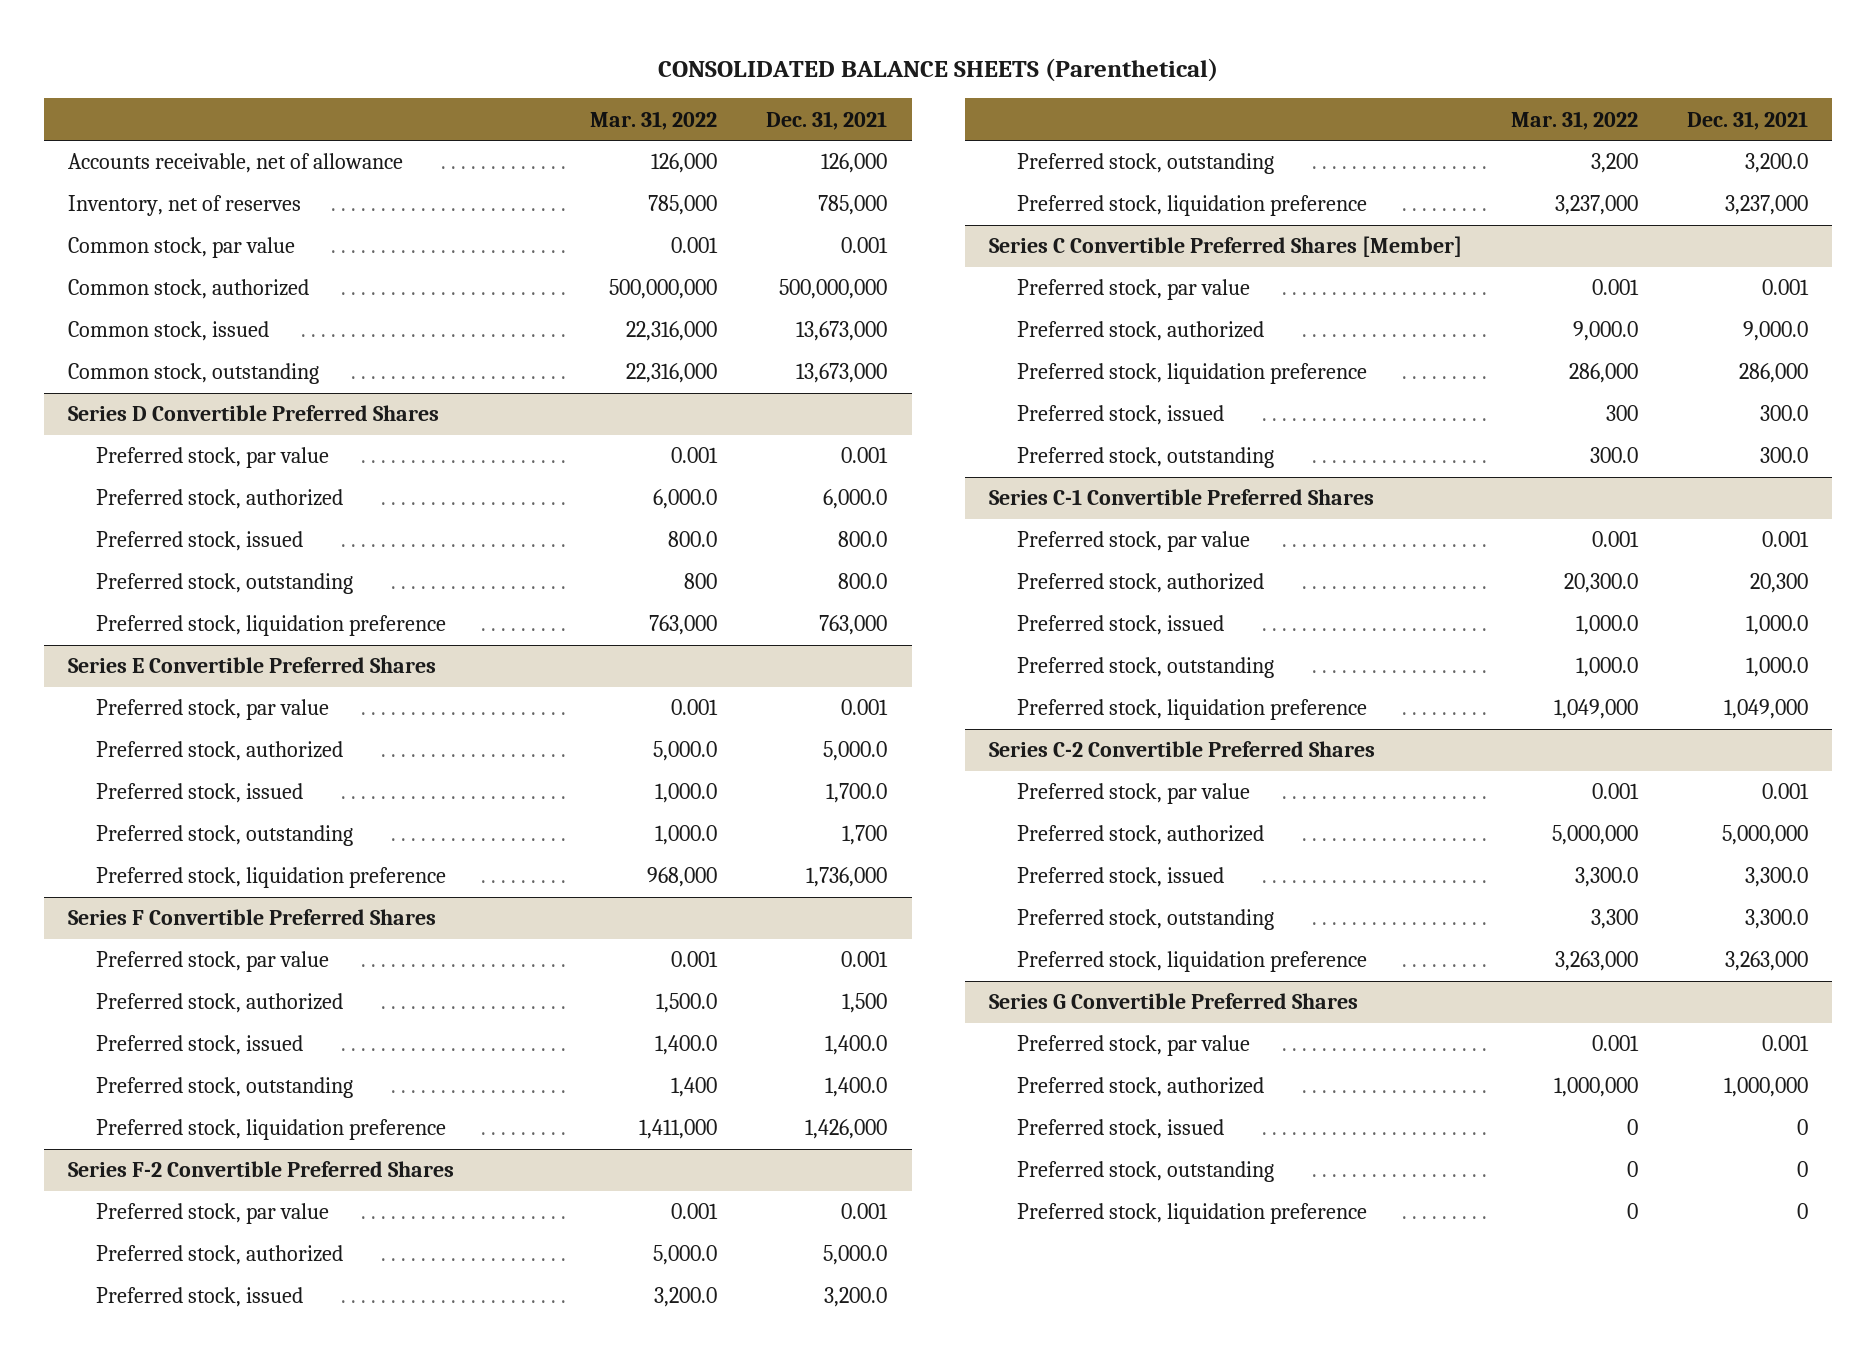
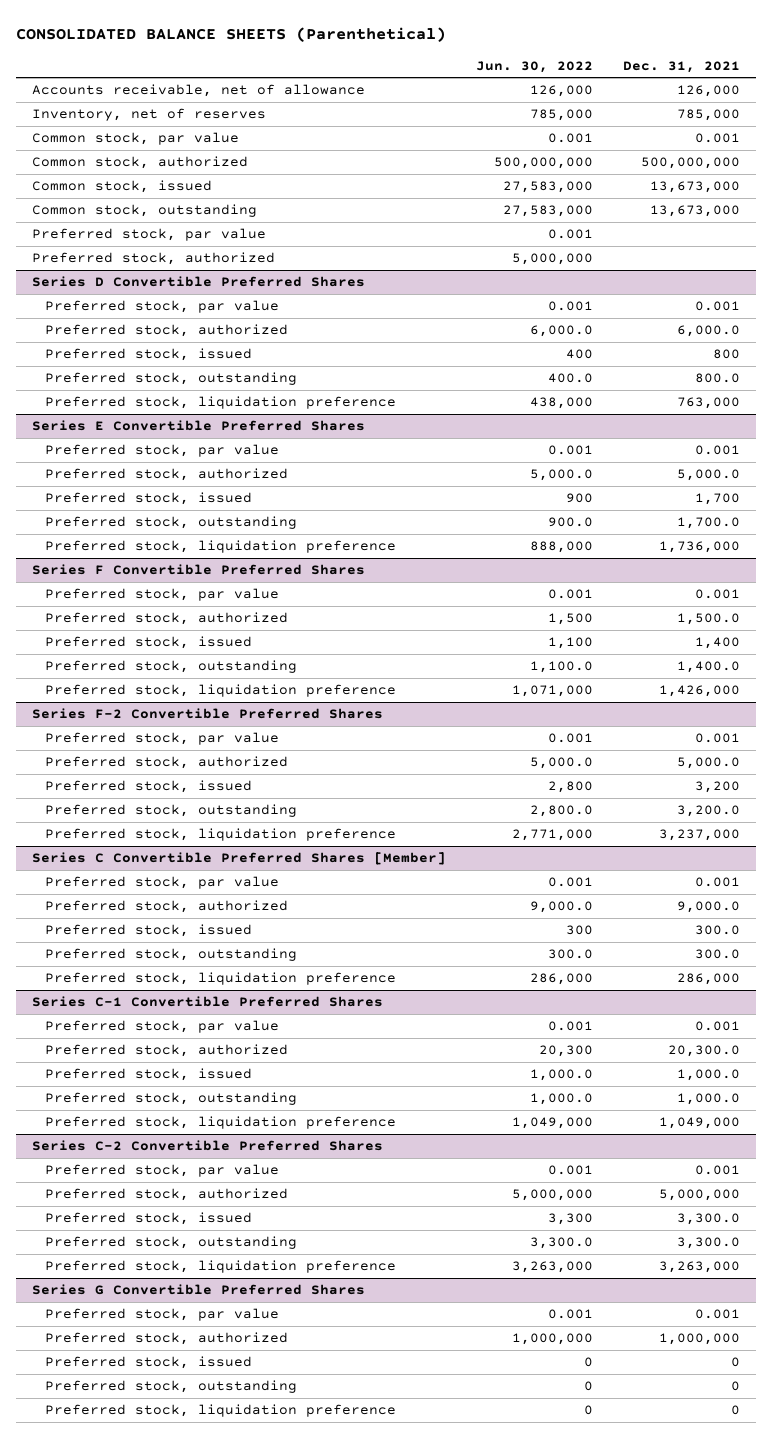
- | Mar. 31, 2022 | Dec. 31, 2021
+ | Jun. 30, 2022 | Dec. 31, 2021
+ Preferred stock, par value | 0.001 |
+ Preferred stock, authorized | 5,000,000 |
@ Series D Convertible Preferred Shares
- Preferred stock, issued | 800.0 | 800.0
+ Preferred stock, issued | 400 | 800
@ Series E Convertible Preferred Shares
- Preferred stock, issued | 1,000.0 | 1,700.0
- Preferred stock, outstanding | 1,000.0 | 1,700
+ Preferred stock, issued | 900 | 1,700
+ Preferred stock, outstanding | 900.0 | 1,700.0
@ Series F Convertible Preferred Shares
- Preferred stock, authorized | 1,500.0 | 1,500
- Preferred stock, issued | 1,400.0 | 1,400.0
+ Preferred stock, authorized | 1,500 | 1,500.0
+ Preferred stock, issued | 1,100 | 1,400
@ Series F-2 Convertible Preferred Shares
- Preferred stock, issued | 3,200.0 | 3,200.0
+ Preferred stock, issued | 2,800 | 3,200
@ Series C Convertible Preferred Shares [Member]
moved down: Preferred stock, liquidation preference | 286,000 | 286,000
@ Series C-1 Convertible Preferred Shares
- Preferred stock, authorized | 20,300.0 | 20,300
+ Preferred stock, authorized | 20,300 | 20,300.0

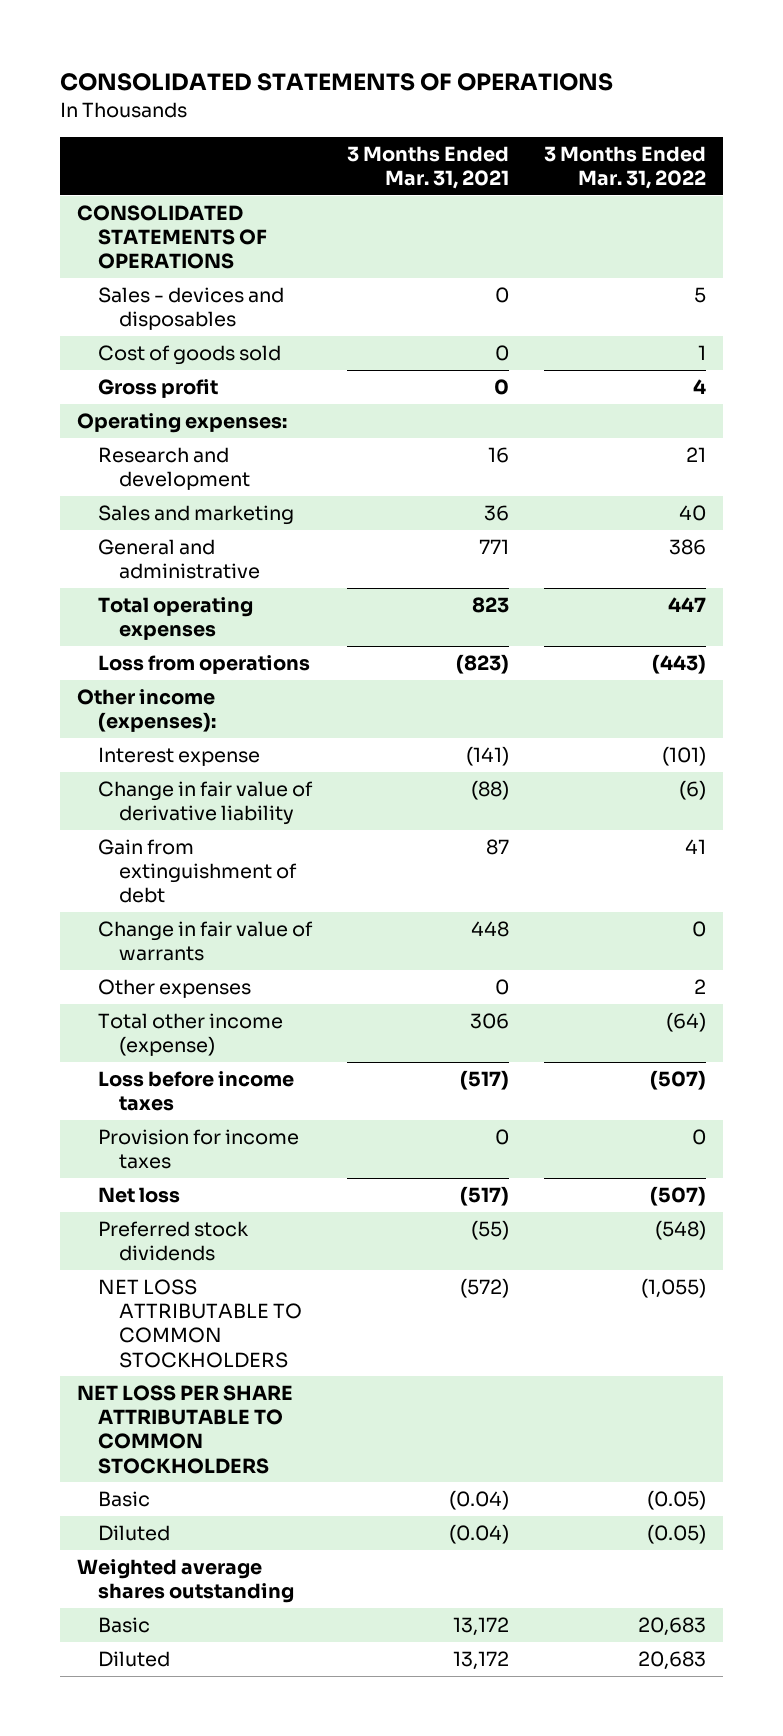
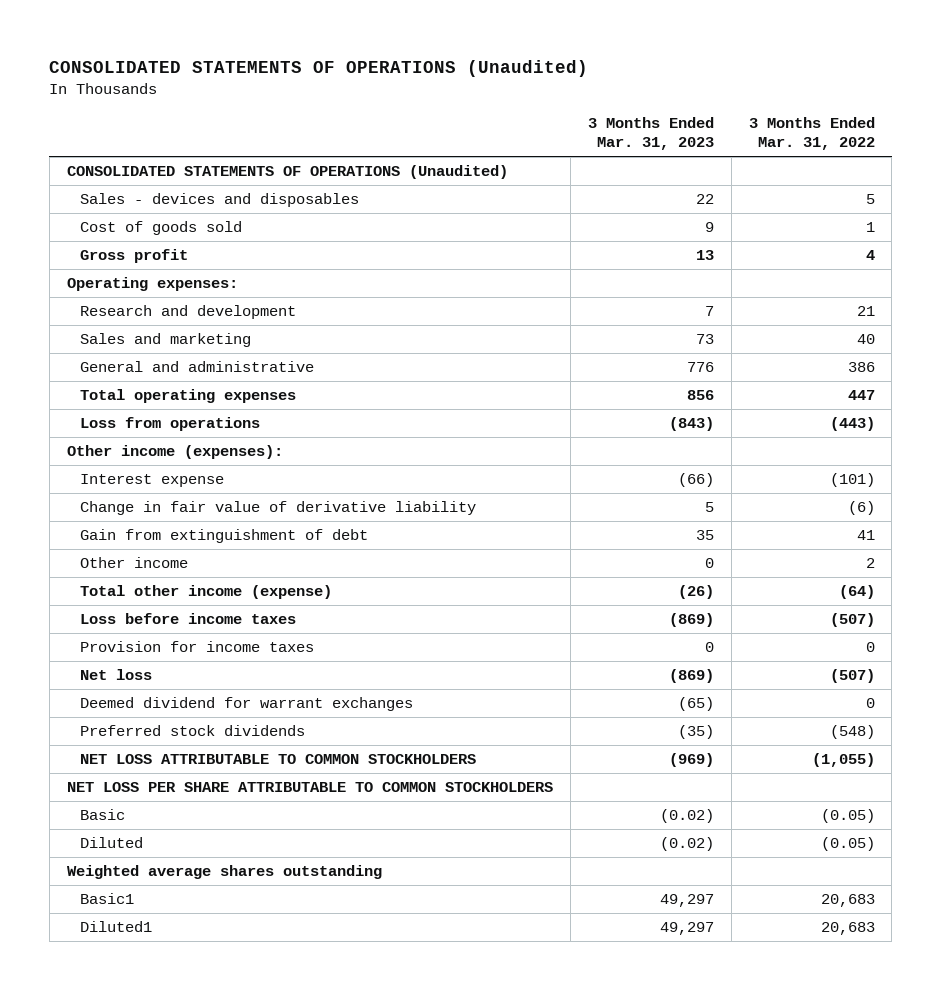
- CONSOLIDATED STATEMENTS OF OPERATIONS
+ CONSOLIDATED STATEMENTS OF OPERATIONS (Unaudited)
- | 3 Months Ended Mar. 31, 2021 | 3 Months Ended Mar. 31, 2022
+ | 3 Months Ended Mar. 31, 2023 | 3 Months Ended Mar. 31, 2022
- CONSOLIDATED STATEMENTS OF OPERATIONS
+ CONSOLIDATED STATEMENTS OF OPERATIONS (Unaudited)
- Change in fair value of warrants | 448 | 0
- Other expenses | 0 | 2
+ Other income | 0 | 2
+ Deemed dividend for warrant exchanges | (65) | 0
- Basic | 13,172 | 20,683
- Diluted | 13,172 | 20,683
+ Basic1 | 49,297 | 20,683
+ Diluted1 | 49,297 | 20,683

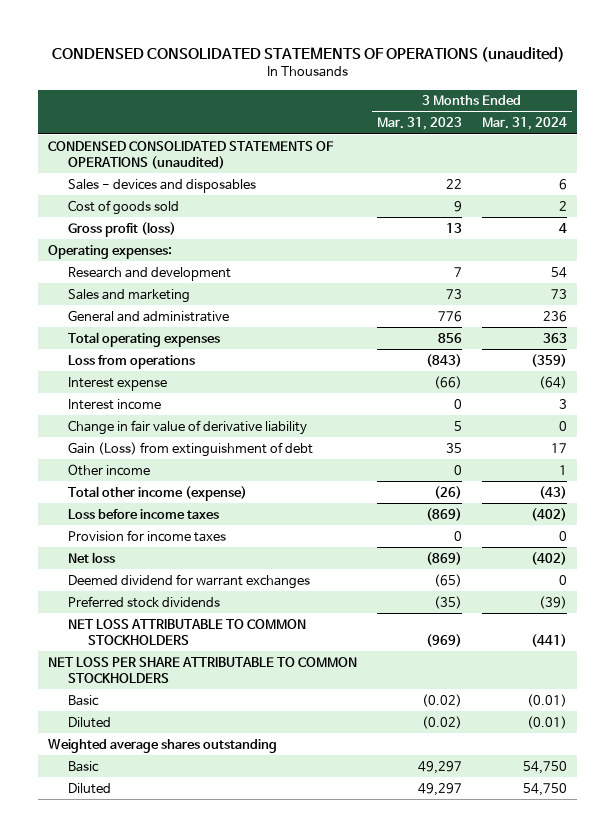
- CONSOLIDATED STATEMENTS OF OPERATIONS (Unaudited)
+ CONDENSED CONSOLIDATED STATEMENTS OF OPERATIONS (unaudited)
- | 3 Months Ended Mar. 31, 2023 | 3 Months Ended Mar. 31, 2022
+ | 3 Months Ended Mar. 31, 2023 | 3 Months Ended Mar. 31, 2024
- CONSOLIDATED STATEMENTS OF OPERATIONS (Unaudited)
+ CONDENSED CONSOLIDATED STATEMENTS OF OPERATIONS (unaudited)
- Gross profit | 13 | 4
+ Gross profit (loss) | 13 | 4
- Other income (expenses):
+ Interest income | 0 | 3
- Gain from extinguishment of debt | 35 | 41
+ Gain (Loss) from extinguishment of debt | 35 | 17
- Basic1 | 49,297 | 20,683
- Diluted1 | 49,297 | 20,683
+ Basic | 49,297 | 54,750
+ Diluted | 49,297 | 54,750

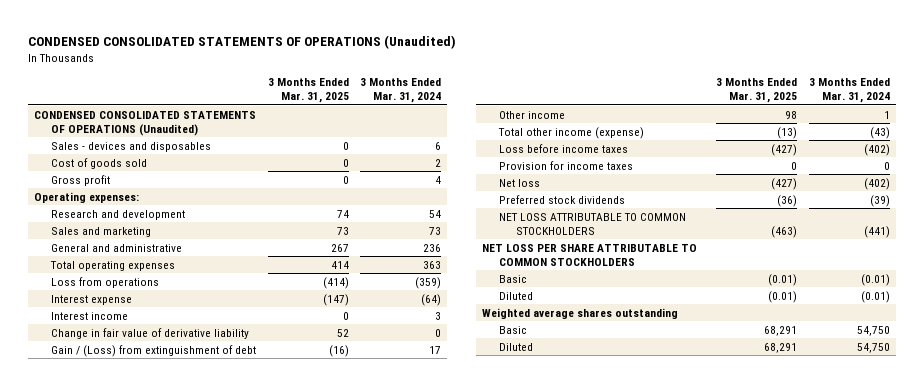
- CONDENSED CONSOLIDATED STATEMENTS OF OPERATIONS (unaudited)
+ CONDENSED CONSOLIDATED STATEMENTS OF OPERATIONS (Unaudited)
- | 3 Months Ended Mar. 31, 2023 | 3 Months Ended Mar. 31, 2024
+ | 3 Months Ended Mar. 31, 2025 | 3 Months Ended Mar. 31, 2024
- CONDENSED CONSOLIDATED STATEMENTS OF OPERATIONS (unaudited)
+ CONDENSED CONSOLIDATED STATEMENTS OF OPERATIONS (Unaudited)
- Gross profit (loss) | 13 | 4
+ Gross profit | 0 | 4
- Gain (Loss) from extinguishment of debt | 35 | 17
+ Gain / (Loss) from extinguishment of debt | (16) | 17
- Deemed dividend for warrant exchanges | (65) | 0

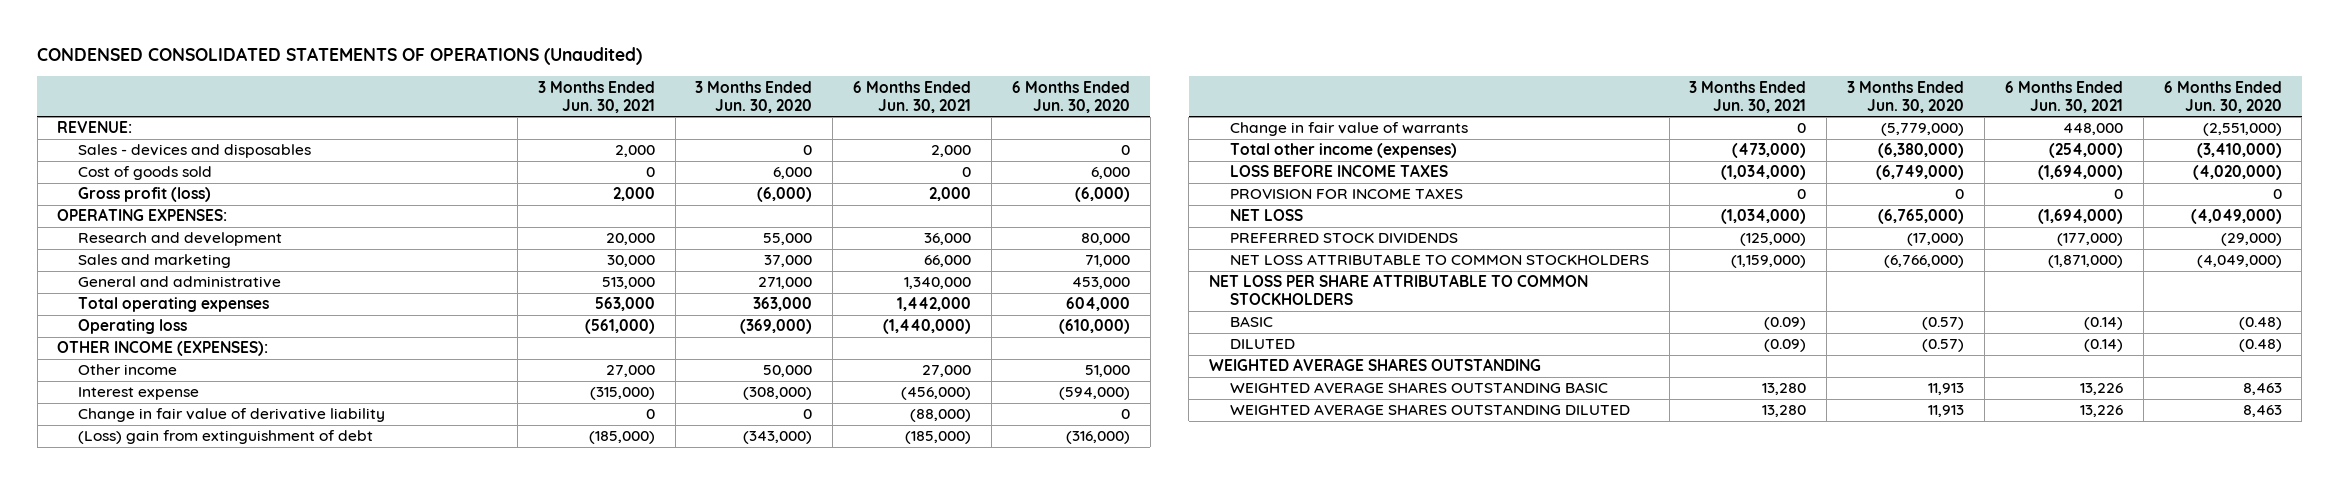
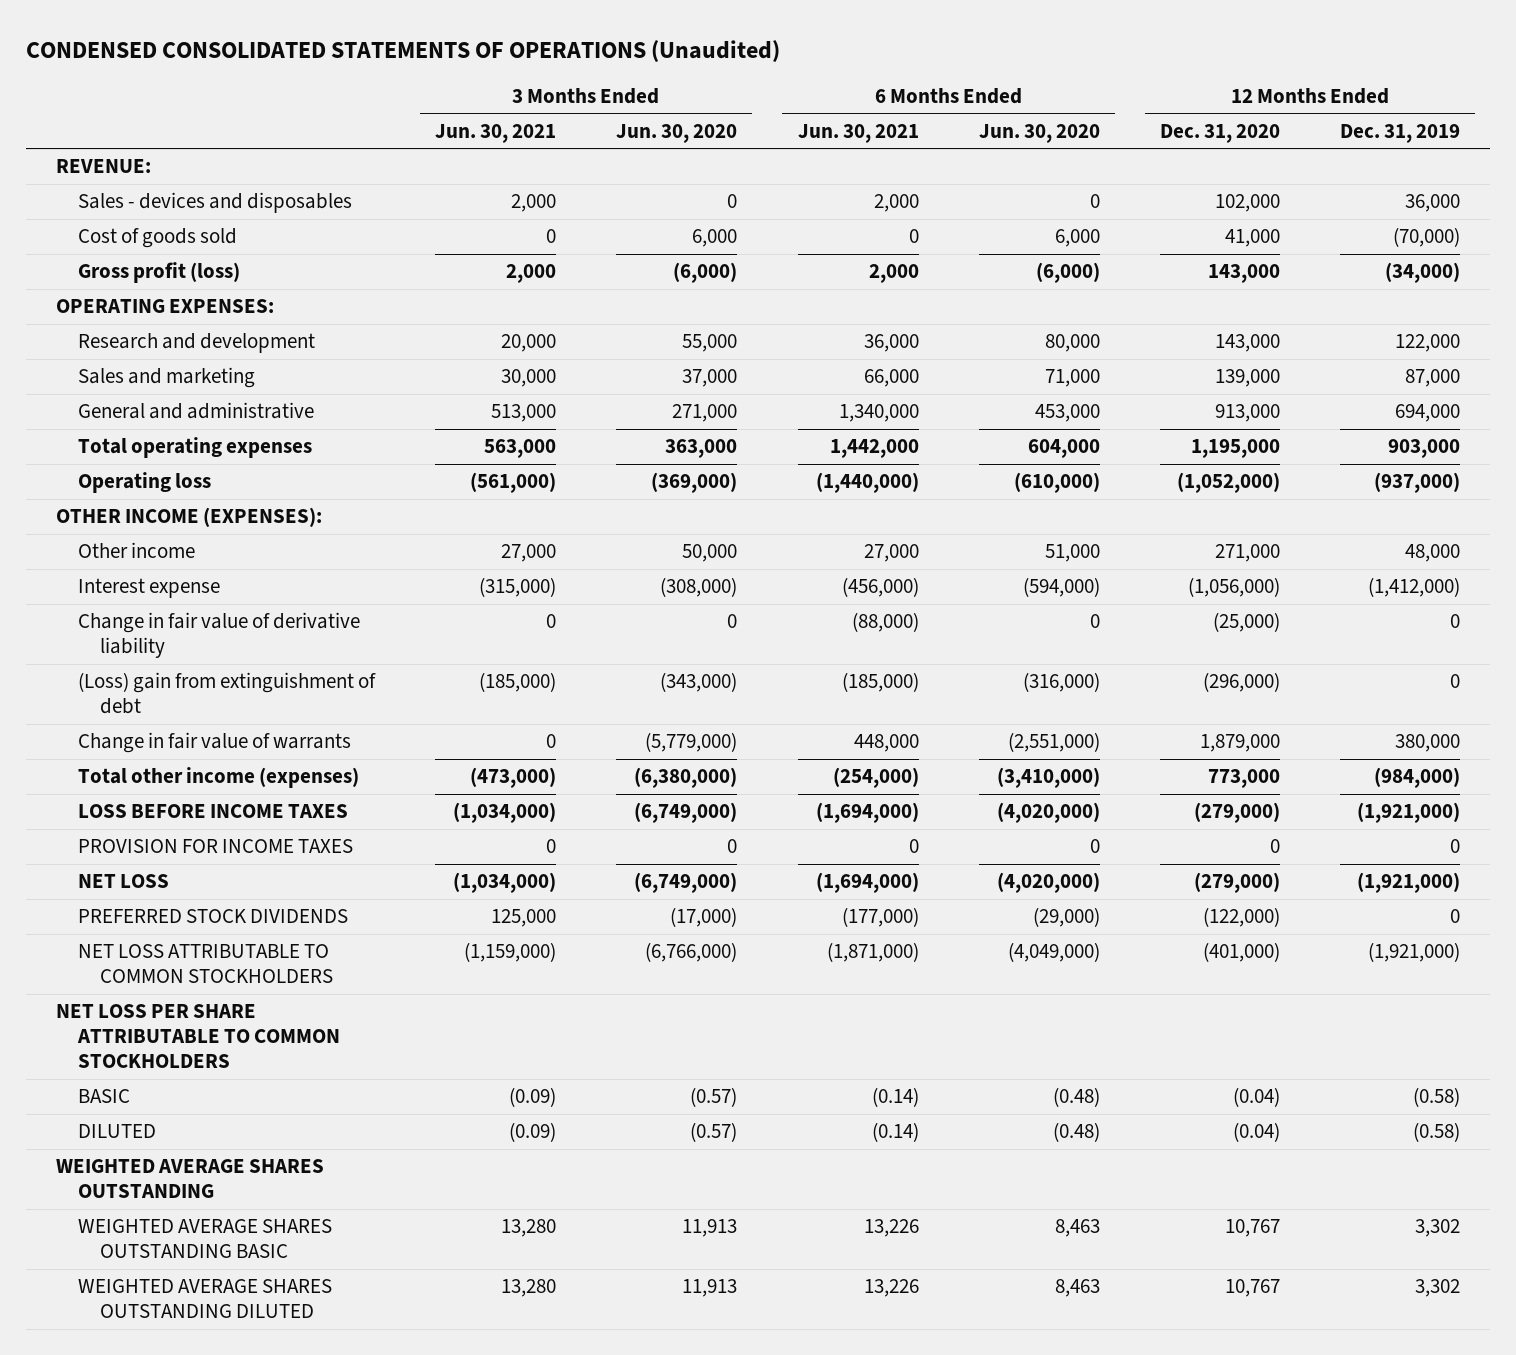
- | 3 Months Ended Jun. 30, 2021 | 3 Months Ended Jun. 30, 2020 | 6 Months Ended Jun. 30, 2021 | 6 Months Ended Jun. 30, 2020
+ | 3 Months Ended Jun. 30, 2021 | 3 Months Ended Jun. 30, 2020 | 6 Months Ended Jun. 30, 2021 | 6 Months Ended Jun. 30, 2020 | 12 Months Ended Dec. 31, 2020 | 12 Months Ended Dec. 31, 2019
- NET LOSS | (1,034,000) | (6,765,000) | (1,694,000) | (4,049,000)
- PREFERRED STOCK DIVIDENDS | (125,000) | (17,000) | (177,000) | (29,000)
+ NET LOSS | (1,034,000) | (6,749,000) | (1,694,000) | (4,020,000) | (279,000) | (1,921,000)
+ PREFERRED STOCK DIVIDENDS | 125,000 | (17,000) | (177,000) | (29,000) | (122,000) | 0

